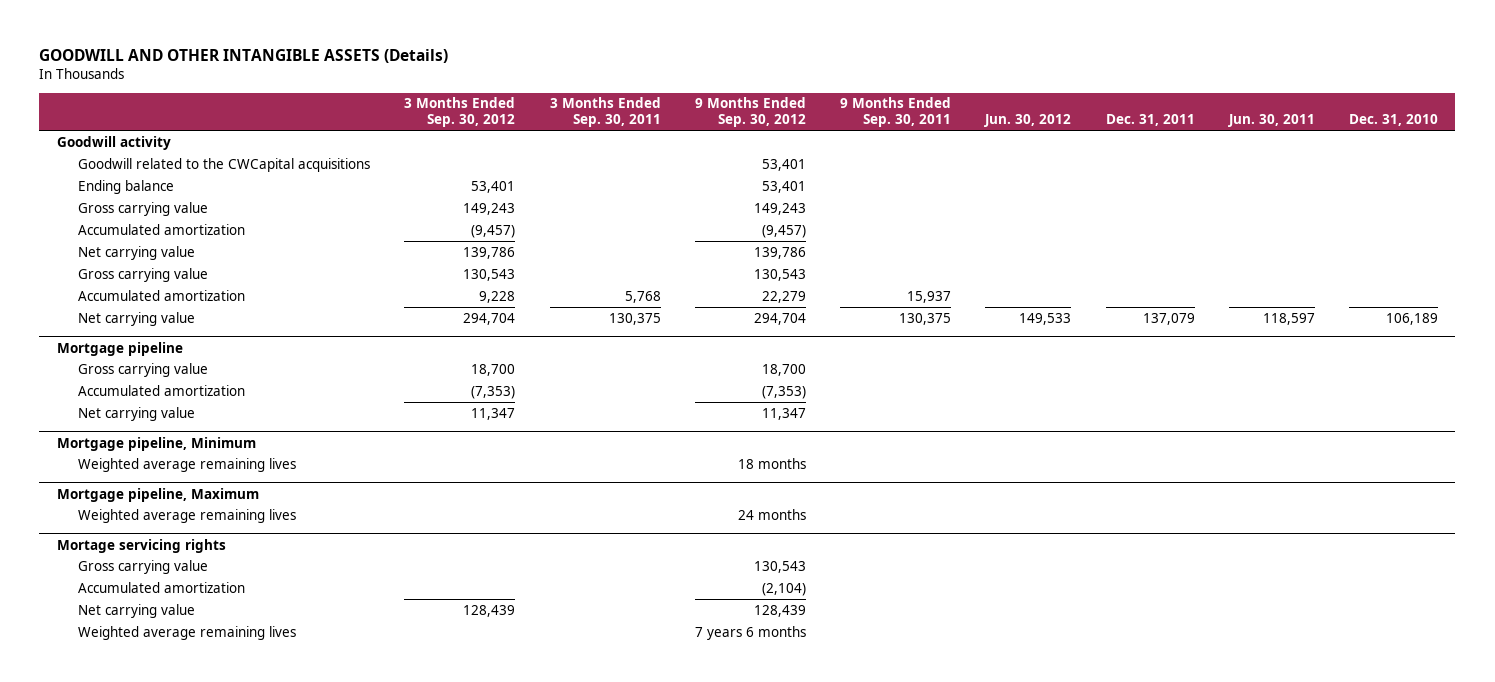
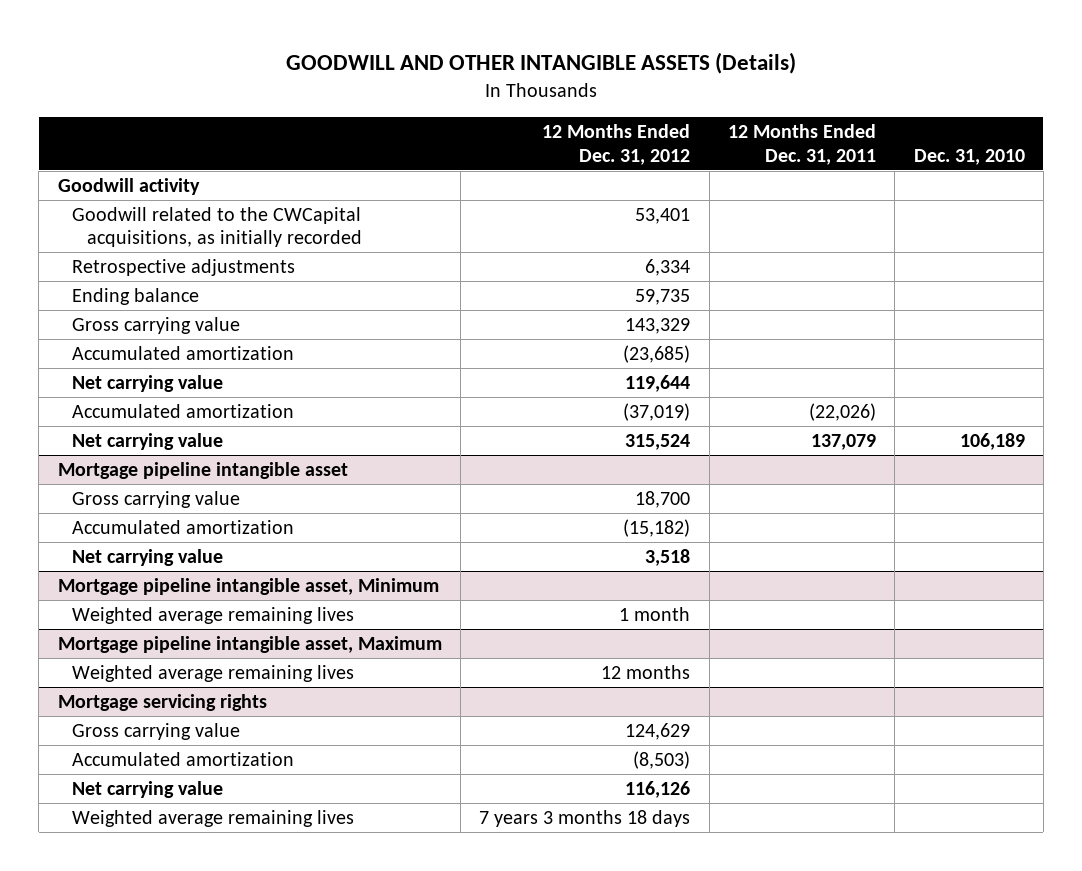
- | 3 Months Ended Sep. 30, 2012 | 3 Months Ended Sep. 30, 2011 | 9 Months Ended Sep. 30, 2012 | 9 Months Ended Sep. 30, 2011 | Jun. 30, 2012 | Dec. 31, 2011 | Jun. 30, 2011 | Dec. 31, 2010
+ | 12 Months Ended Dec. 31, 2012 | 12 Months Ended Dec. 31, 2011 | Dec. 31, 2010
- Goodwill related to the CWCapital acquisitions | | | 53,401 | | | | |
+ Goodwill related to the CWCapital acquisitions, as initially recorded | 53,401 | |
+ Retrospective adjustments | 6,334 | |
- Gross carrying value | 130,543 | | 130,543 | | | | |
- Mortgage pipeline
+ Mortgage pipeline intangible asset
- Mortgage pipeline, Minimum
+ Mortgage pipeline intangible asset, Minimum
- Mortgage pipeline, Maximum
+ Mortgage pipeline intangible asset, Maximum
- Mortage servicing rights
+ Mortgage servicing rights

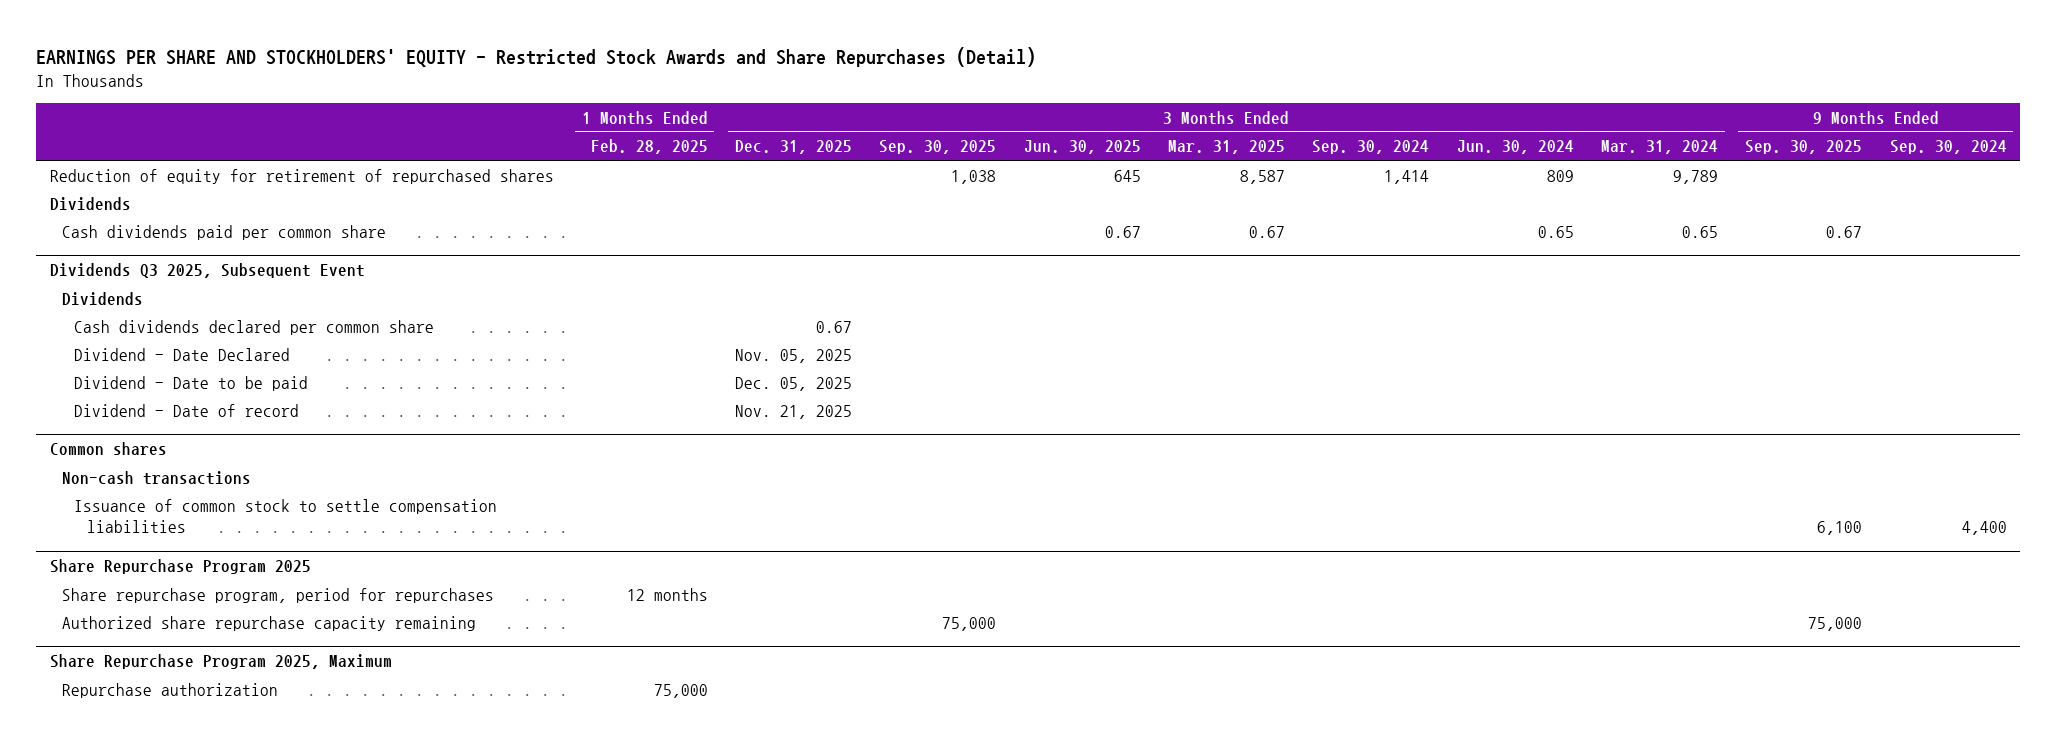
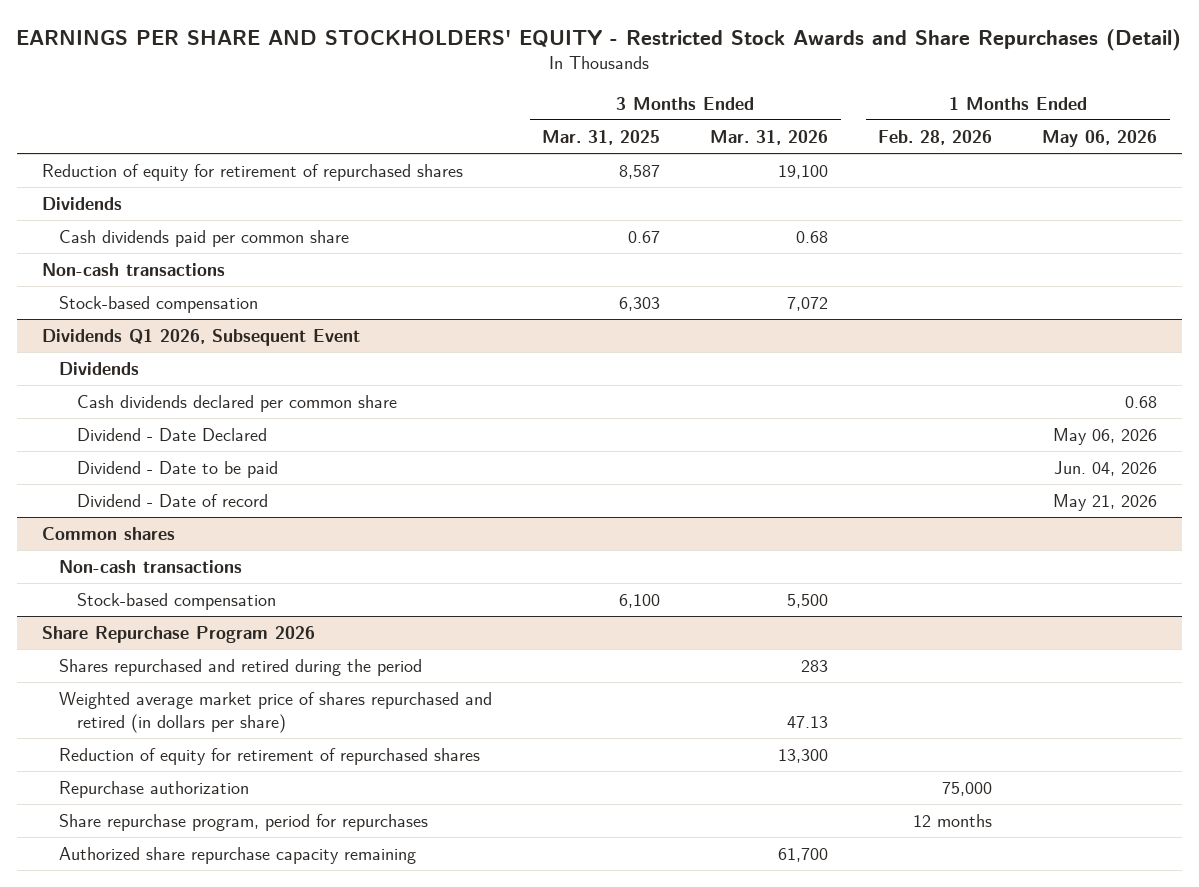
- | 1 Months Ended Feb. 28, 2025 | 3 Months Ended Dec. 31, 2025 | 3 Months Ended Sep. 30, 2025 | 3 Months Ended Jun. 30, 2025 | 3 Months Ended Mar. 31, 2025 | 3 Months Ended Sep. 30, 2024 | 3 Months Ended Jun. 30, 2024 | 3 Months Ended Mar. 31, 2024 | 9 Months Ended Sep. 30, 2025 | 9 Months Ended Sep. 30, 2024
+ | 3 Months Ended Mar. 31, 2025 | 3 Months Ended Mar. 31, 2026 | 1 Months Ended Feb. 28, 2026 | 1 Months Ended May 06, 2026
- Dividends Q3 2025, Subsequent Event
- Dividends
- Cash dividends declared per common share | | 0.67 | | | | | | | |
- Dividend - Date Declared | | Nov. 05, 2025 | | | | | | | |
- Dividend - Date to be paid | | Dec. 05, 2025 | | | | | | | |
- Dividend - Date of record | | Nov. 21, 2025 | | | | | | | |
+ Non-cash transactions
+ Stock-based compensation | 6,303 | 7,072 | |
+ Dividends Q1 2026, Subsequent Event
+ Dividends
+ Cash dividends declared per common share | | | | 0.68
+ Dividend - Date Declared | | | | May 06, 2026
+ Dividend - Date to be paid | | | | Jun. 04, 2026
+ Dividend - Date of record | | | | May 21, 2026
@ Common shares
- Issuance of common stock to settle compensation liabilities | | | | | | | | | 6,100 | 4,400
- Share Repurchase Program 2025
- Share repurchase program, period for repurchases | 12 months | | | | | | | | |
- Authorized share repurchase capacity remaining | | | 75,000 | | | | | | 75,000 |
- Share Repurchase Program 2025, Maximum
@ Common shares
+ Stock-based compensation | 6,100 | 5,500 | |
+ Share Repurchase Program 2026
+ Shares repurchased and retired during the period | | 283 | |
+ Weighted average market price of shares repurchased and retired (in dollars per share) | | 47.13 | |
+ Reduction of equity for retirement of repurchased shares | | 13,300 | |
+ Share repurchase program, period for repurchases | | | 12 months |
+ Authorized share repurchase capacity remaining | | 61,700 | |

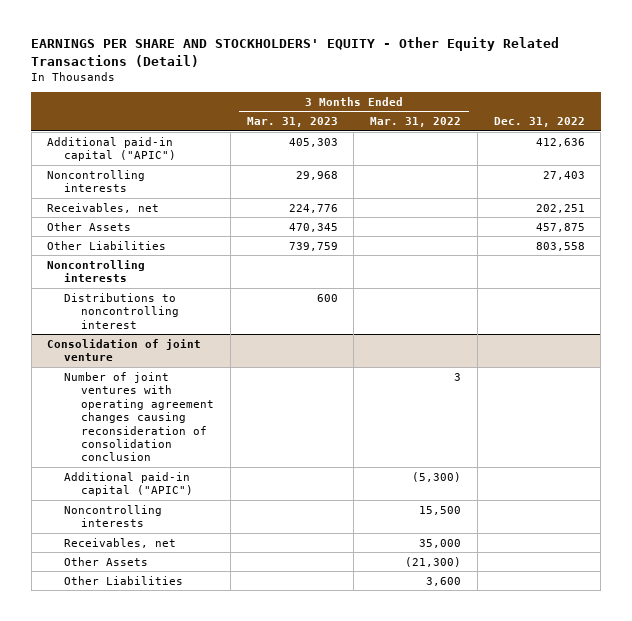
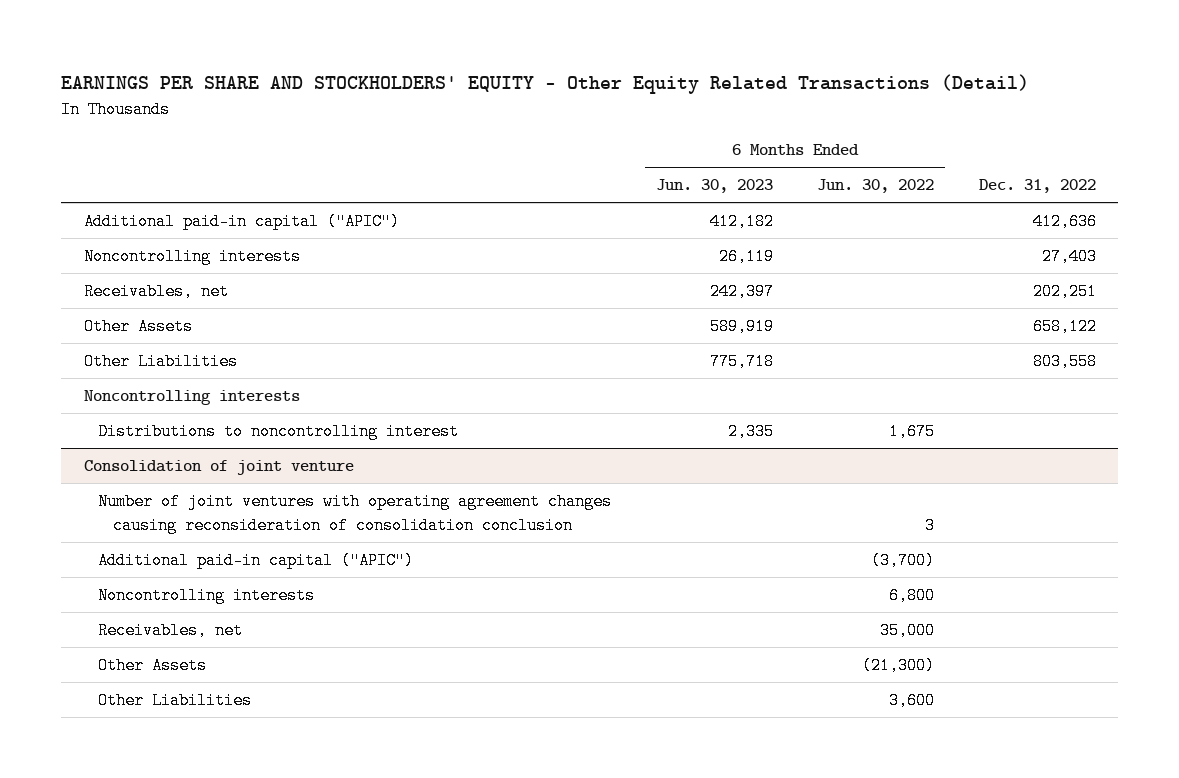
- | 3 Months Ended Mar. 31, 2023 | 3 Months Ended Mar. 31, 2022 | Dec. 31, 2022
+ | 6 Months Ended Jun. 30, 2023 | 6 Months Ended Jun. 30, 2022 | Dec. 31, 2022
- Other Assets | 470,345 | | 457,875
+ Other Assets | 589,919 | | 658,122

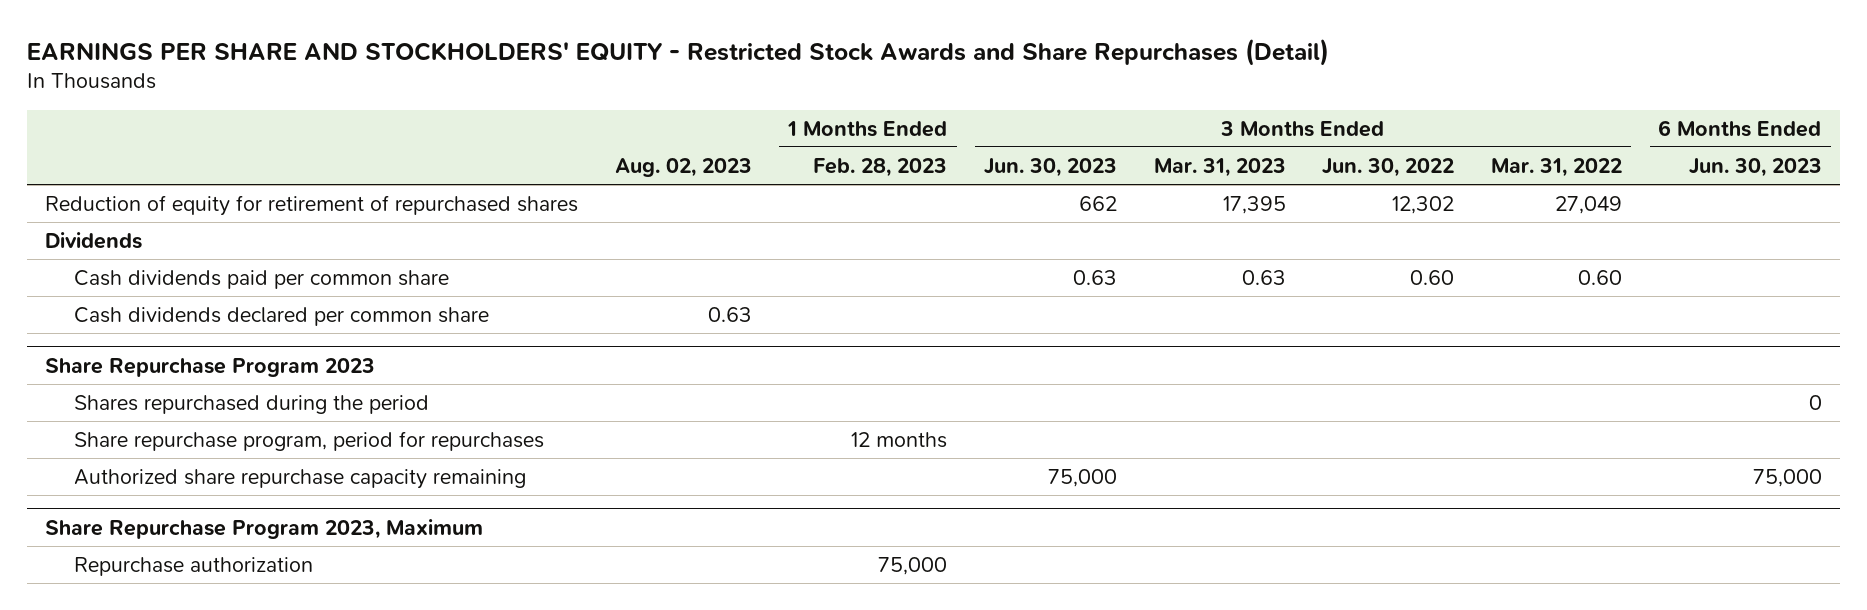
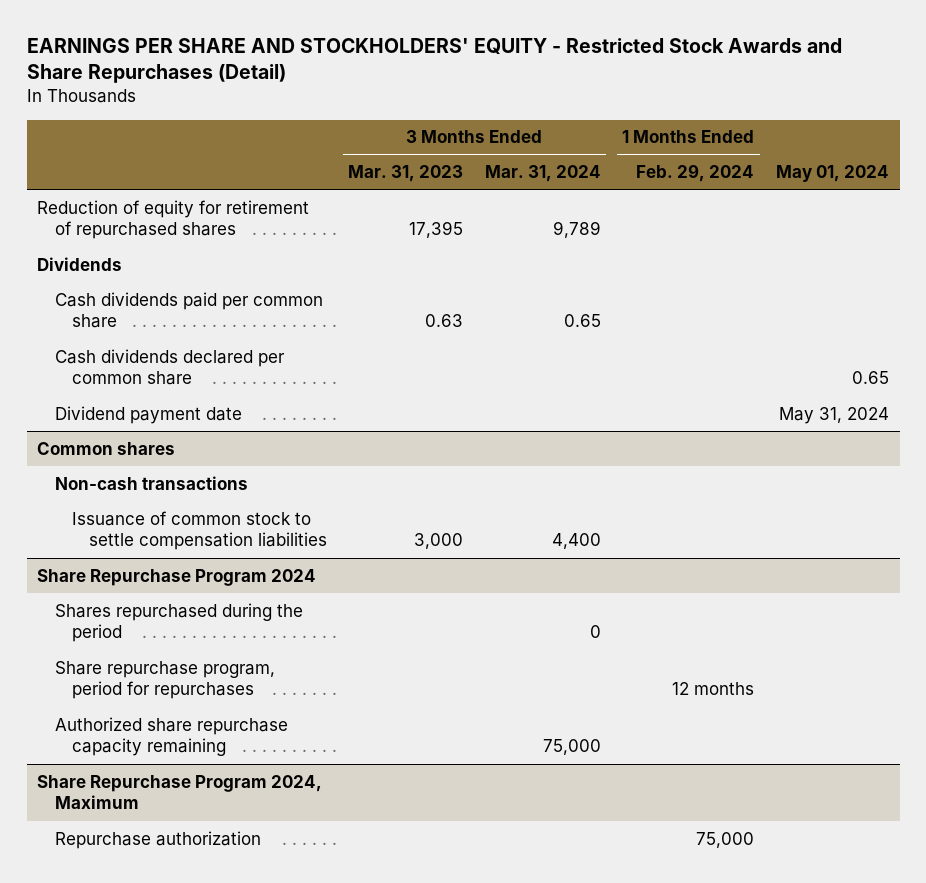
- | Aug. 02, 2023 | 1 Months Ended Feb. 28, 2023 | 3 Months Ended Jun. 30, 2023 | 3 Months Ended Mar. 31, 2023 | 3 Months Ended Jun. 30, 2022 | 3 Months Ended Mar. 31, 2022 | 6 Months Ended Jun. 30, 2023
+ | 3 Months Ended Mar. 31, 2023 | 3 Months Ended Mar. 31, 2024 | 1 Months Ended Feb. 29, 2024 | May 01, 2024
- Share Repurchase Program 2023
- Shares repurchased during the period | | | | | | | 0
- Share repurchase program, period for repurchases | | 12 months | | | | |
- Authorized share repurchase capacity remaining | | | 75,000 | | | | 75,000
- Share Repurchase Program 2023, Maximum
+ Dividend payment date | | | | May 31, 2024
+ Common shares
+ Non-cash transactions
+ Issuance of common stock to settle compensation liabilities | 3,000 | 4,400 | |
+ Share Repurchase Program 2024
+ Shares repurchased during the period | | 0 | |
+ Share repurchase program, period for repurchases | | | 12 months |
+ Authorized share repurchase capacity remaining | | 75,000 | |
+ Share Repurchase Program 2024, Maximum

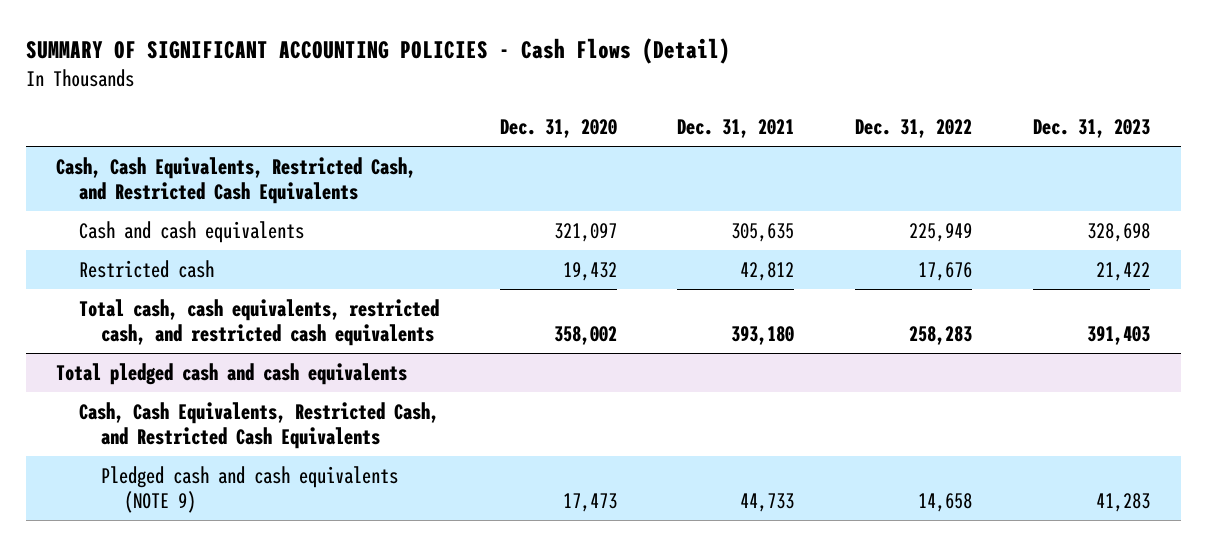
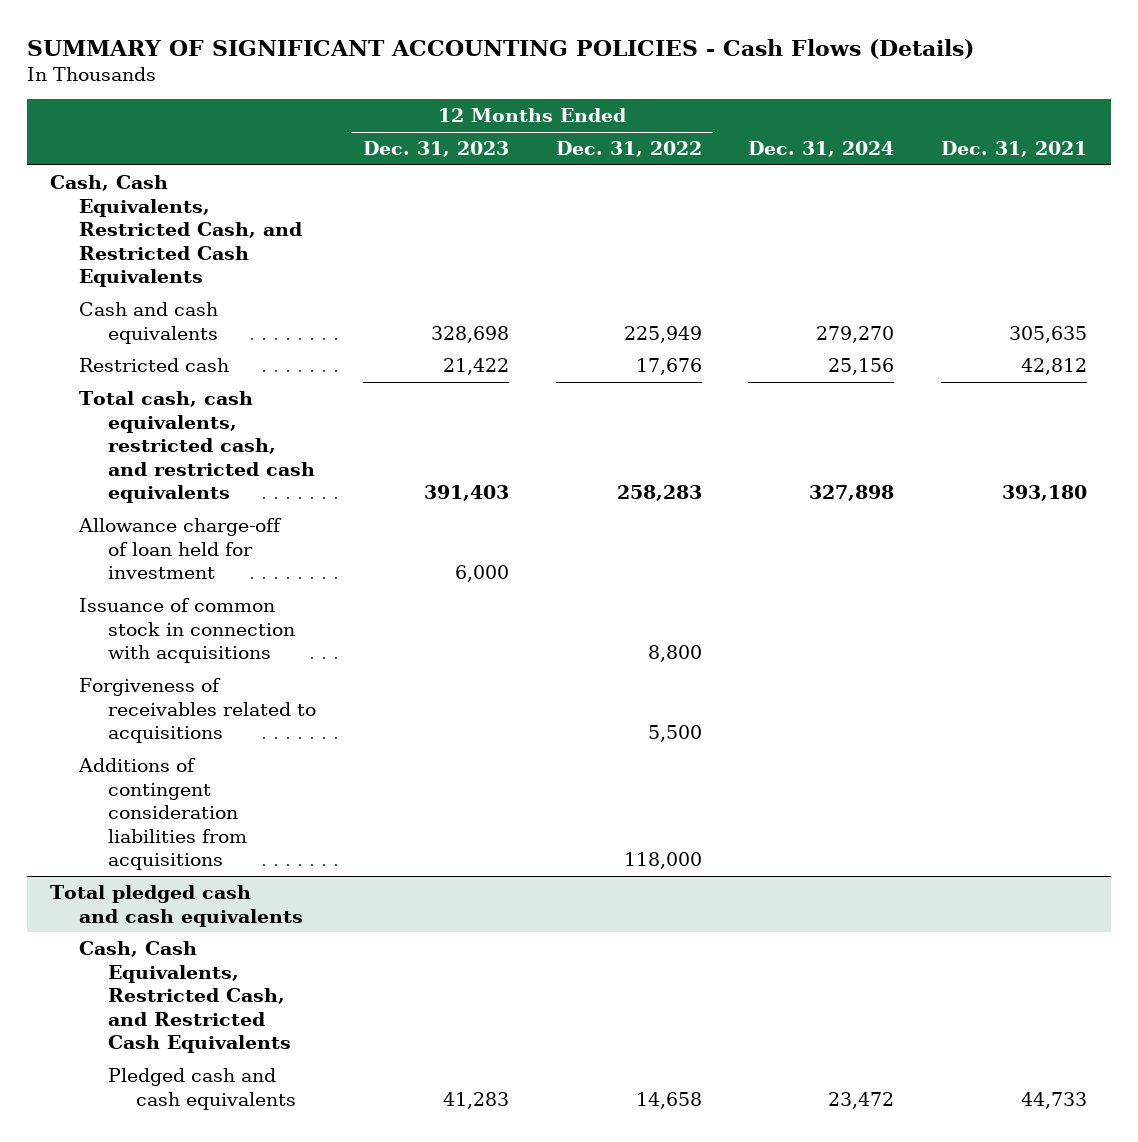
- SUMMARY OF SIGNIFICANT ACCOUNTING POLICIES - Cash Flows (Detail)
+ SUMMARY OF SIGNIFICANT ACCOUNTING POLICIES - Cash Flows (Details)
- | Dec. 31, 2020 | Dec. 31, 2021 | Dec. 31, 2022 | Dec. 31, 2023
+ | 12 Months Ended Dec. 31, 2023 | 12 Months Ended Dec. 31, 2022 | Dec. 31, 2024 | Dec. 31, 2021
+ Allowance charge-off of loan held for investment | 6,000 | | |
+ Issuance of common stock in connection with acquisitions | | 8,800 | |
+ Forgiveness of receivables related to acquisitions | | 5,500 | |
+ Additions of contingent consideration liabilities from acquisitions | | 118,000 | |
@ Total pledged cash and cash equivalents
- Pledged cash and cash equivalents (NOTE 9) | 17,473 | 44,733 | 14,658 | 41,283
+ Pledged cash and cash equivalents | 41,283 | 14,658 | 23,472 | 44,733

